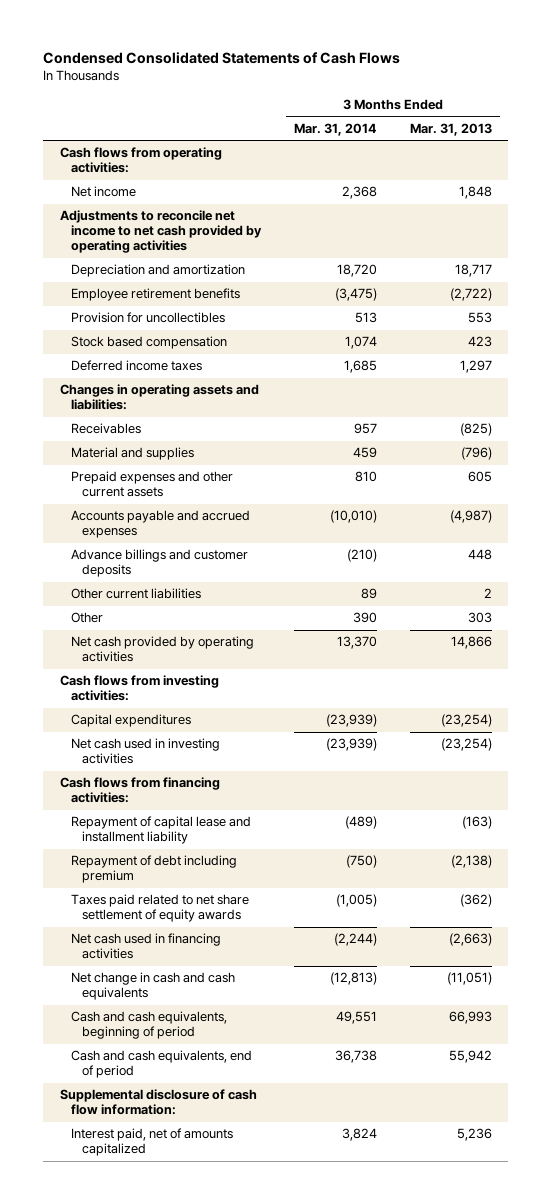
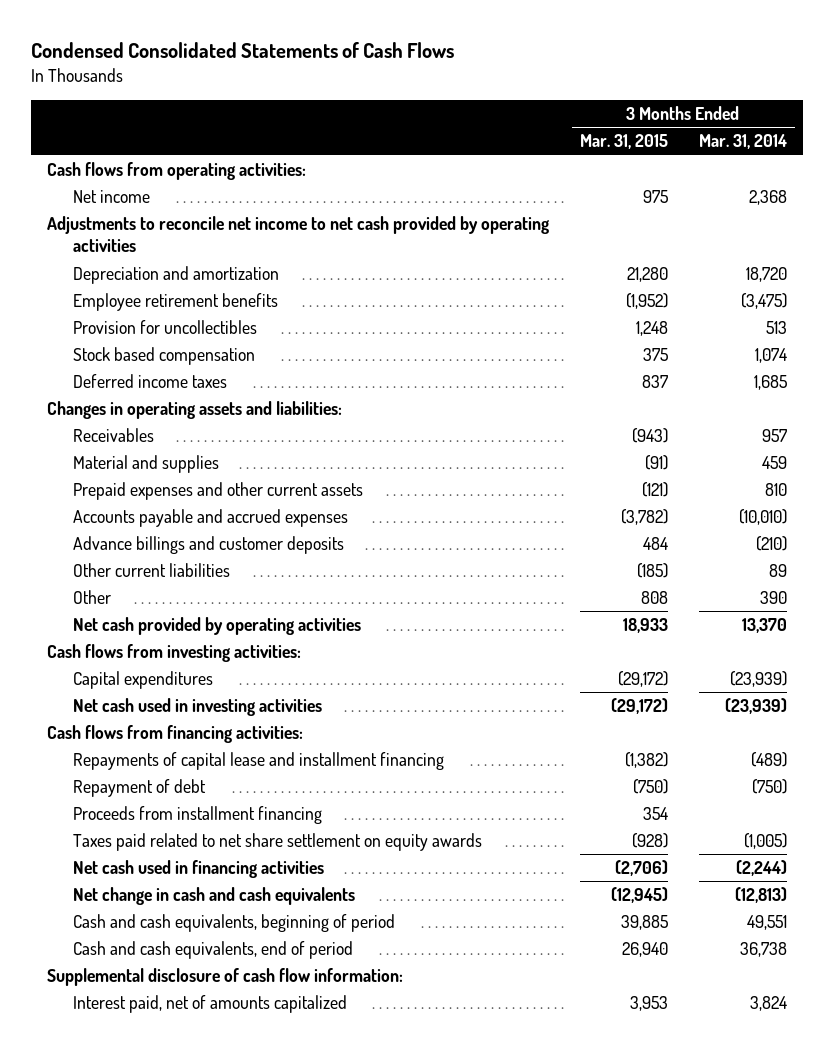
- | 3 Months Ended Mar. 31, 2014 | 3 Months Ended Mar. 31, 2013
+ | 3 Months Ended Mar. 31, 2015 | 3 Months Ended Mar. 31, 2014
- Repayment of capital lease and installment liability | (489) | (163)
- Repayment of debt including premium | (750) | (2,138)
- Taxes paid related to net share settlement of equity awards | (1,005) | (362)
+ Repayments of capital lease and installment financing | (1,382) | (489)
+ Repayment of debt | (750) | (750)
+ Proceeds from installment financing | 354 |
+ Taxes paid related to net share settlement on equity awards | (928) | (1,005)

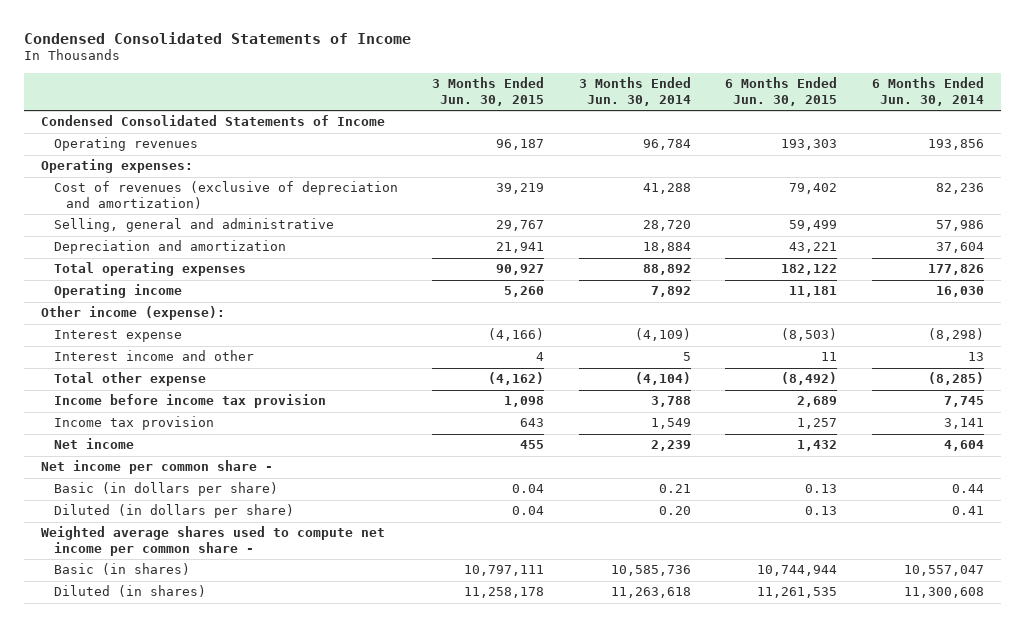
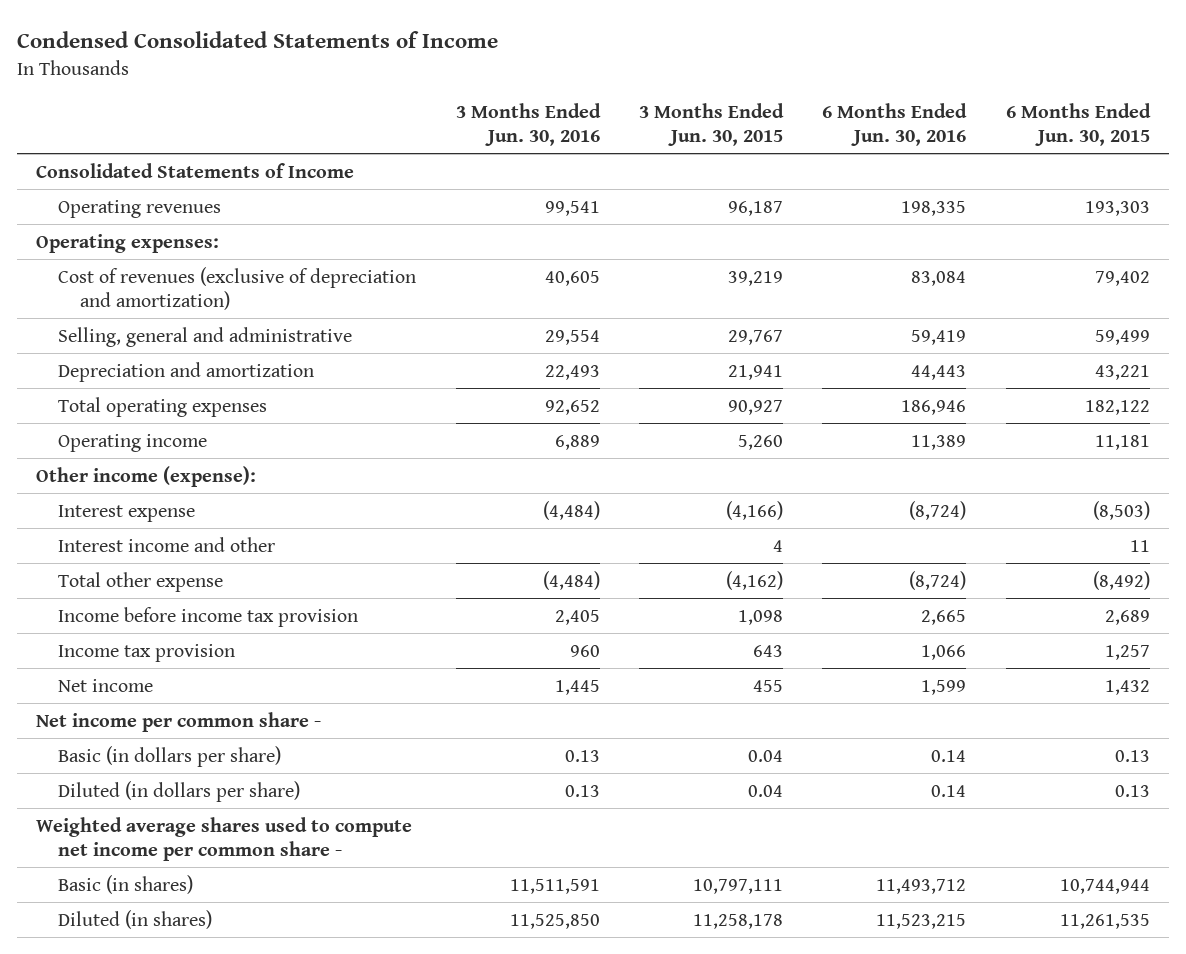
- | 3 Months Ended Jun. 30, 2015 | 3 Months Ended Jun. 30, 2014 | 6 Months Ended Jun. 30, 2015 | 6 Months Ended Jun. 30, 2014
+ | 3 Months Ended Jun. 30, 2016 | 3 Months Ended Jun. 30, 2015 | 6 Months Ended Jun. 30, 2016 | 6 Months Ended Jun. 30, 2015
- Condensed Consolidated Statements of Income
+ Consolidated Statements of Income

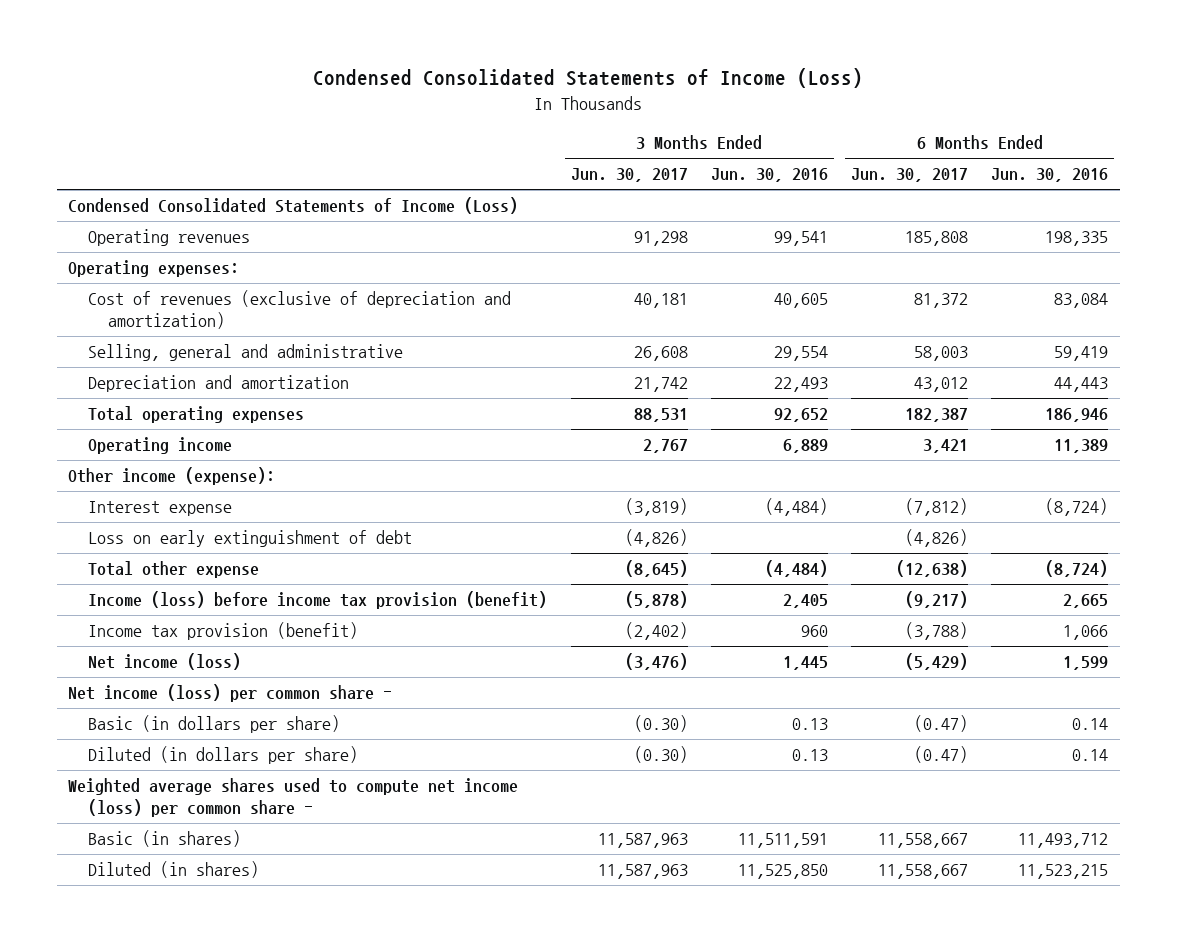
- Condensed Consolidated Statements of Income
+ Condensed Consolidated Statements of Income (Loss)
- | 3 Months Ended Jun. 30, 2016 | 3 Months Ended Jun. 30, 2015 | 6 Months Ended Jun. 30, 2016 | 6 Months Ended Jun. 30, 2015
+ | 3 Months Ended Jun. 30, 2017 | 3 Months Ended Jun. 30, 2016 | 6 Months Ended Jun. 30, 2017 | 6 Months Ended Jun. 30, 2016
- Consolidated Statements of Income
+ Condensed Consolidated Statements of Income (Loss)
- Interest income and other | | 4 | | 11
+ Loss on early extinguishment of debt | (4,826) | | (4,826) |
- Income before income tax provision | 2,405 | 1,098 | 2,665 | 2,689
- Income tax provision | 960 | 643 | 1,066 | 1,257
- Net income | 1,445 | 455 | 1,599 | 1,432
- Net income per common share -
+ Income (loss) before income tax provision (benefit) | (5,878) | 2,405 | (9,217) | 2,665
+ Income tax provision (benefit) | (2,402) | 960 | (3,788) | 1,066
+ Net income (loss) | (3,476) | 1,445 | (5,429) | 1,599
+ Net income (loss) per common share -
- Weighted average shares used to compute net income per common share -
+ Weighted average shares used to compute net income (loss) per common share -

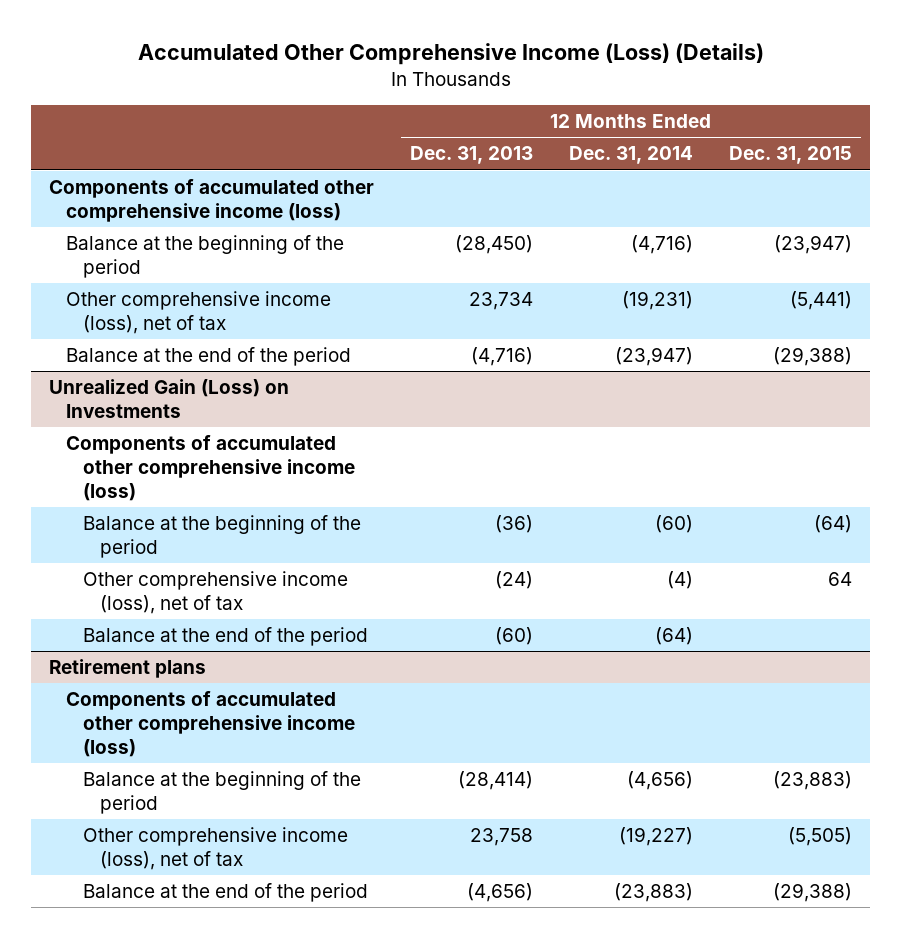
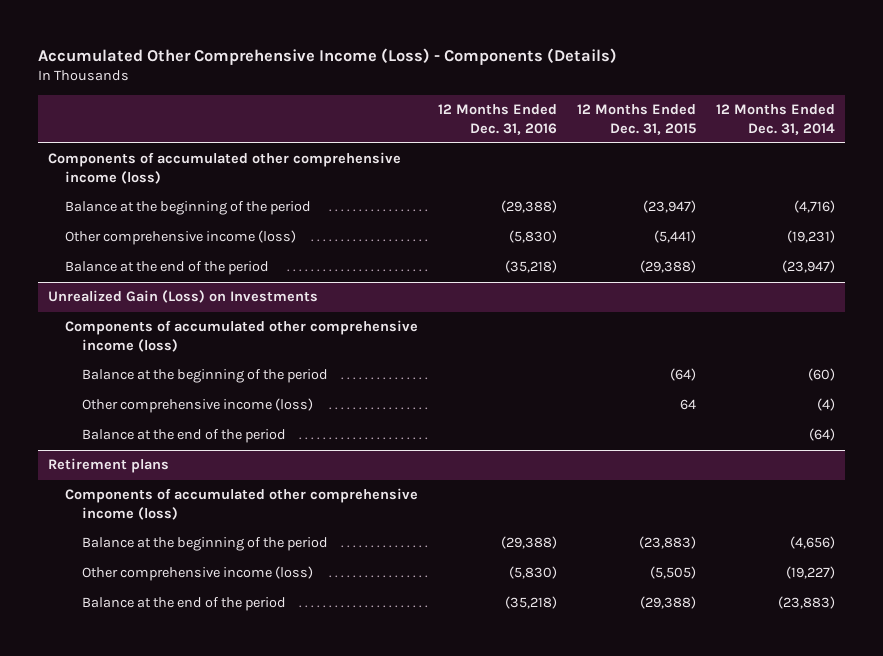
- Accumulated Other Comprehensive Income (Loss) (Details)
+ Accumulated Other Comprehensive Income (Loss) - Components (Details)
- | 12 Months Ended Dec. 31, 2013 | 12 Months Ended Dec. 31, 2014 | 12 Months Ended Dec. 31, 2015
+ | 12 Months Ended Dec. 31, 2016 | 12 Months Ended Dec. 31, 2015 | 12 Months Ended Dec. 31, 2014
- Other comprehensive income (loss), net of tax | 23,734 | (19,231) | (5,441)
+ Other comprehensive income (loss) | (5,830) | (5,441) | (19,231)
@ Unrealized Gain (Loss) on Investments
- Other comprehensive income (loss), net of tax | (24) | (4) | 64
+ Other comprehensive income (loss) | | 64 | (4)
@ Retirement plans
- Other comprehensive income (loss), net of tax | 23,758 | (19,227) | (5,505)
+ Other comprehensive income (loss) | (5,830) | (5,505) | (19,227)

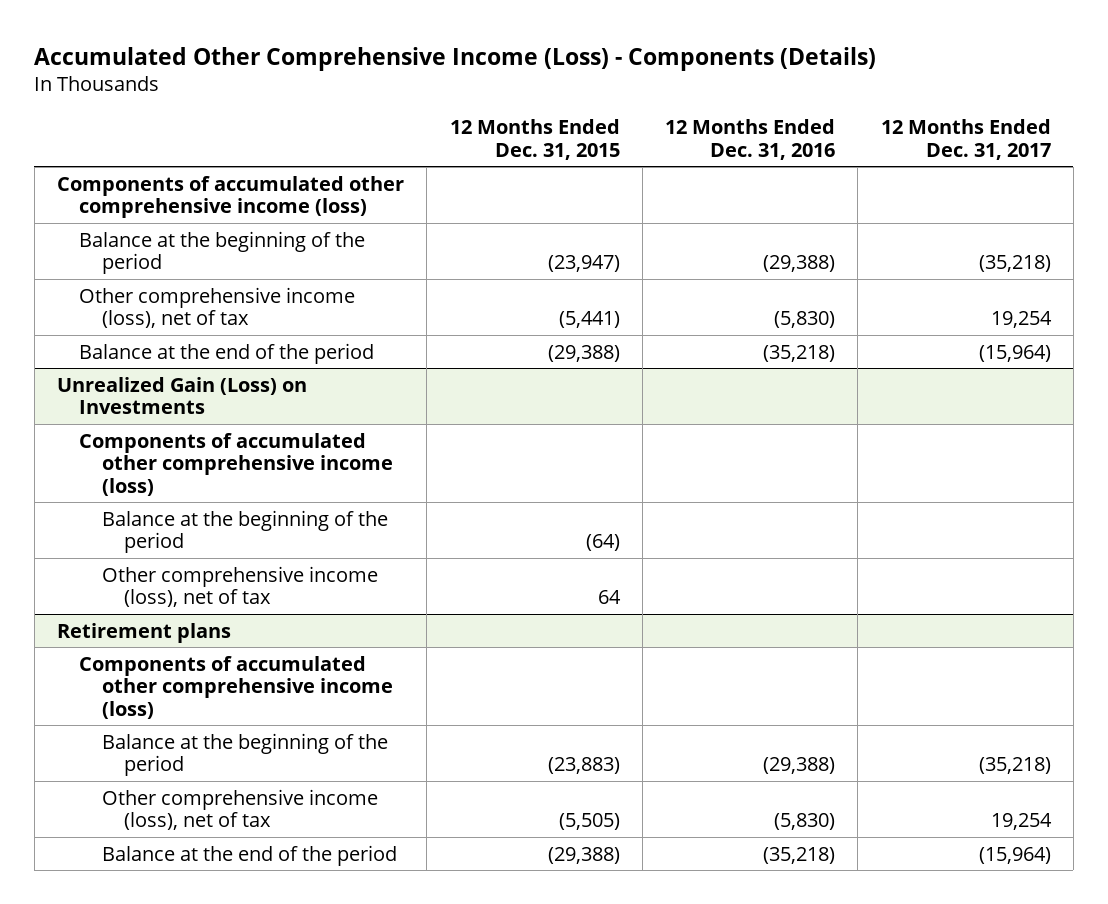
- | 12 Months Ended Dec. 31, 2016 | 12 Months Ended Dec. 31, 2015 | 12 Months Ended Dec. 31, 2014
+ | 12 Months Ended Dec. 31, 2015 | 12 Months Ended Dec. 31, 2016 | 12 Months Ended Dec. 31, 2017
- Other comprehensive income (loss) | (5,830) | (5,441) | (19,231)
+ Other comprehensive income (loss), net of tax | (5,441) | (5,830) | 19,254
@ Unrealized Gain (Loss) on Investments
- Other comprehensive income (loss) | | 64 | (4)
- Balance at the end of the period | | | (64)
+ Other comprehensive income (loss), net of tax | 64 | |
@ Retirement plans
- Other comprehensive income (loss) | (5,830) | (5,505) | (19,227)
+ Other comprehensive income (loss), net of tax | (5,505) | (5,830) | 19,254

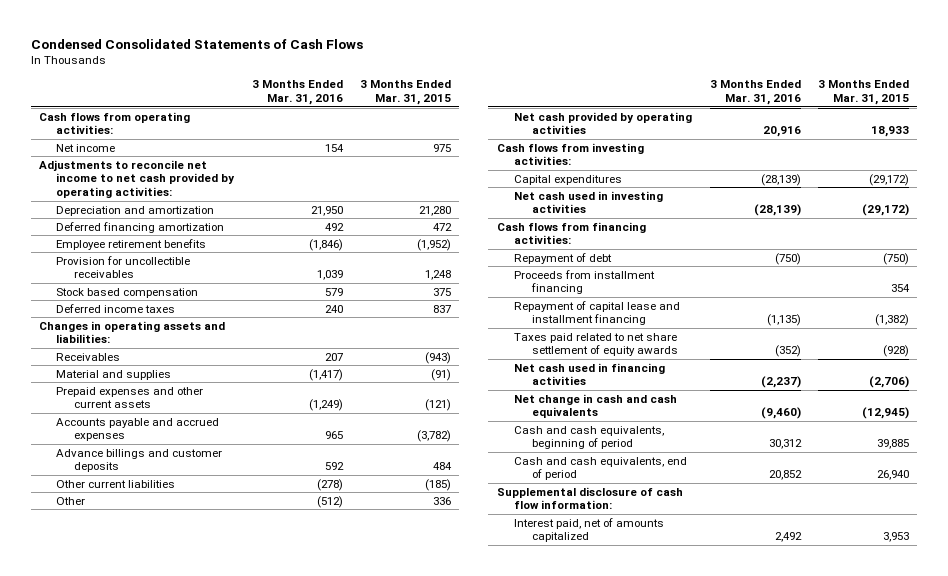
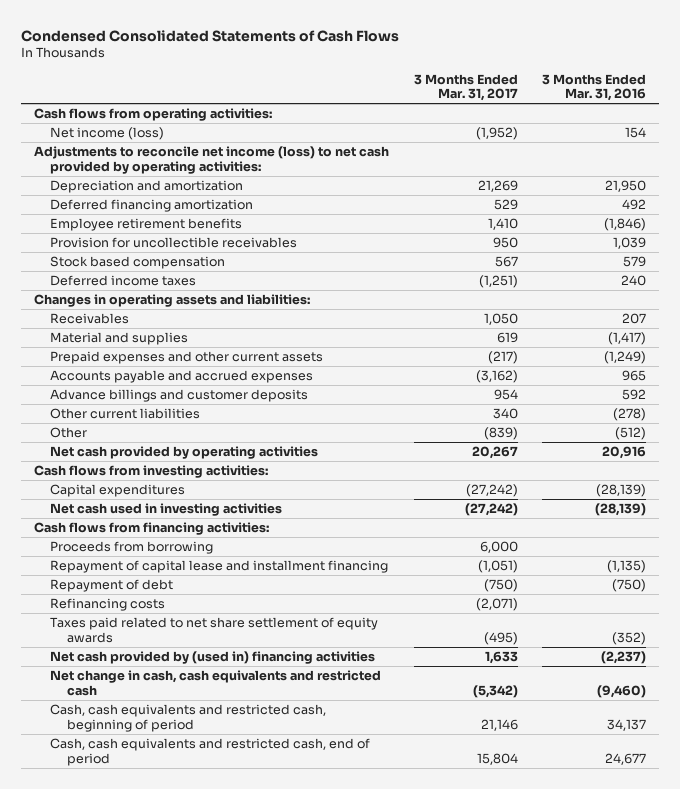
- | 3 Months Ended Mar. 31, 2016 | 3 Months Ended Mar. 31, 2015
+ | 3 Months Ended Mar. 31, 2017 | 3 Months Ended Mar. 31, 2016
- Net income | 154 | 975
- Adjustments to reconcile net income to net cash provided by operating activities:
+ Net income (loss) | (1,952) | 154
+ Adjustments to reconcile net income (loss) to net cash provided by operating activities:
- Proceeds from installment financing | | 354
+ Proceeds from borrowing | 6,000 |
moved down: Repayment of debt | (750) | (750)
+ Refinancing costs | (2,071) |
- Net cash used in financing activities | (2,237) | (2,706)
- Net change in cash and cash equivalents | (9,460) | (12,945)
- Cash and cash equivalents, beginning of period | 30,312 | 39,885
- Cash and cash equivalents, end of period | 20,852 | 26,940
- Supplemental disclosure of cash flow information:
- Interest paid, net of amounts capitalized | 2,492 | 3,953
+ Net cash provided by (used in) financing activities | 1,633 | (2,237)
+ Net change in cash, cash equivalents and restricted cash | (5,342) | (9,460)
+ Cash, cash equivalents and restricted cash, beginning of period | 21,146 | 34,137
+ Cash, cash equivalents and restricted cash, end of period | 15,804 | 24,677

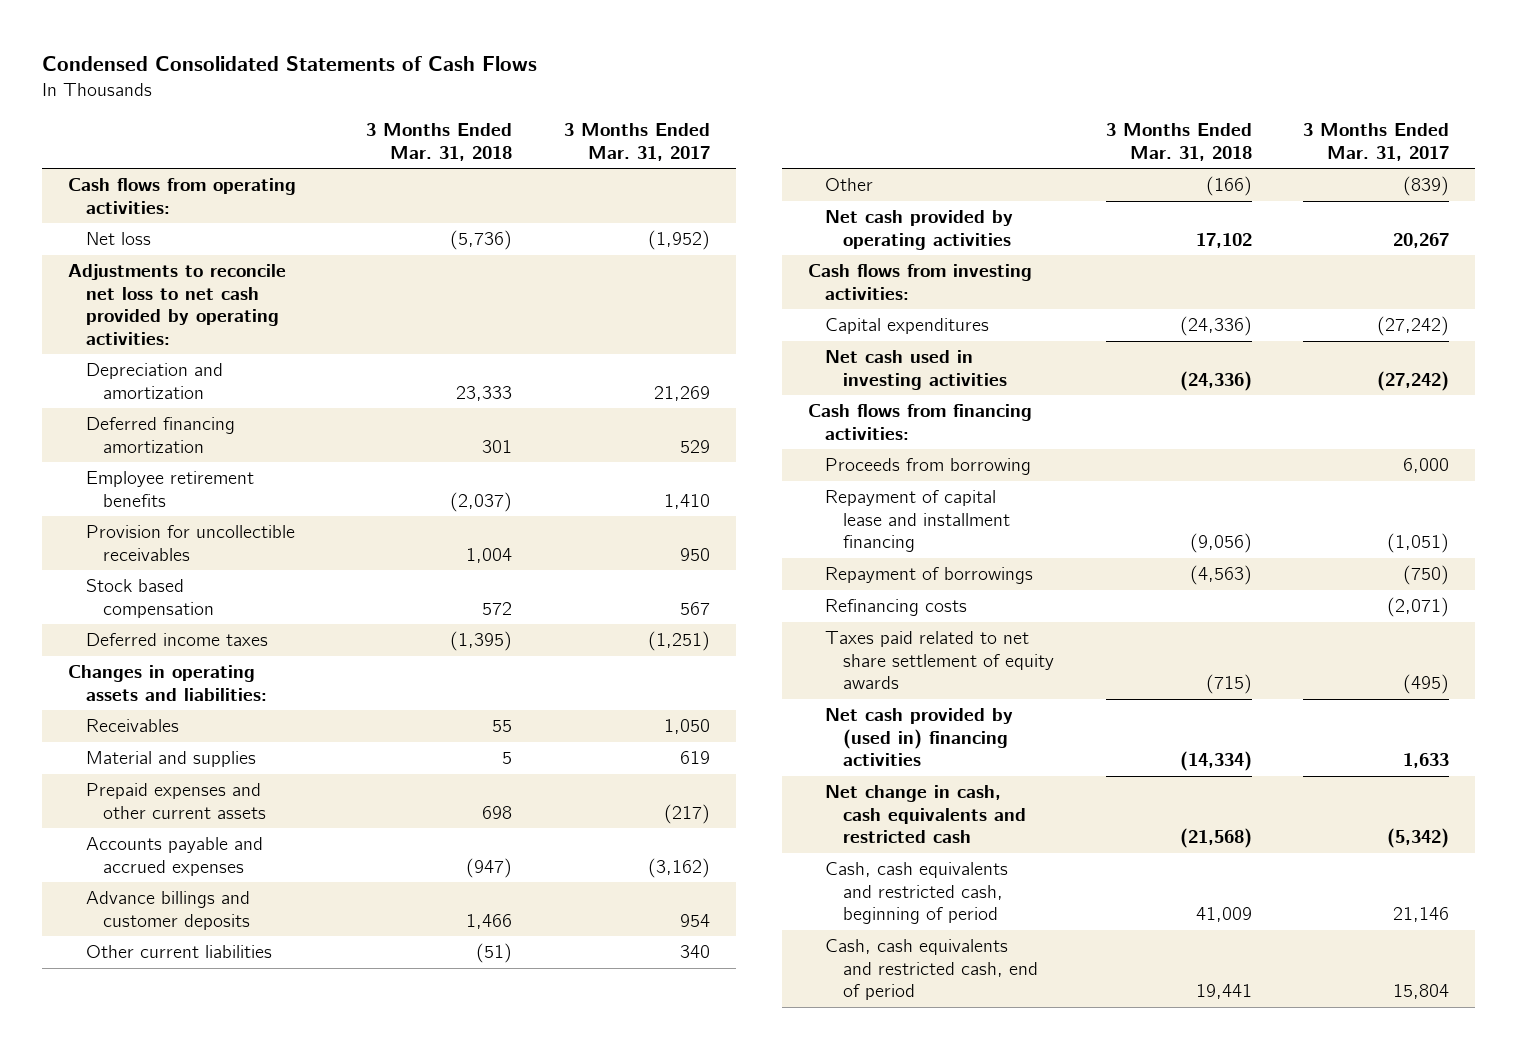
- | 3 Months Ended Mar. 31, 2017 | 3 Months Ended Mar. 31, 2016
+ | 3 Months Ended Mar. 31, 2018 | 3 Months Ended Mar. 31, 2017
- Net income (loss) | (1,952) | 154
- Adjustments to reconcile net income (loss) to net cash provided by operating activities:
+ Net loss | (5,736) | (1,952)
+ Adjustments to reconcile net loss to net cash provided by operating activities:
- Repayment of debt | (750) | (750)
+ Repayment of borrowings | (4,563) | (750)

